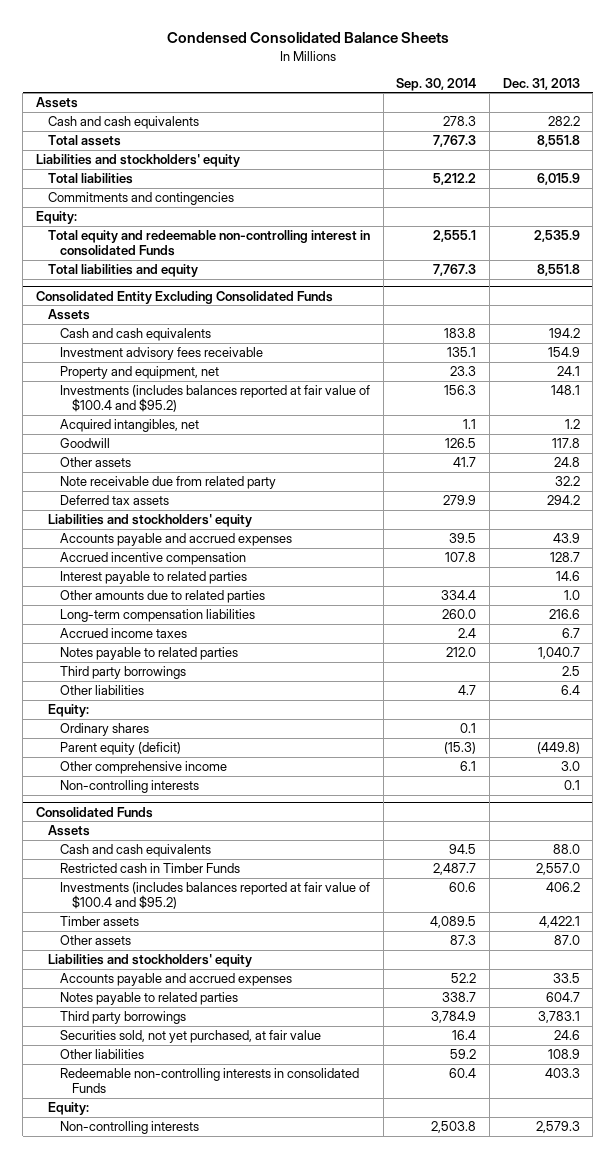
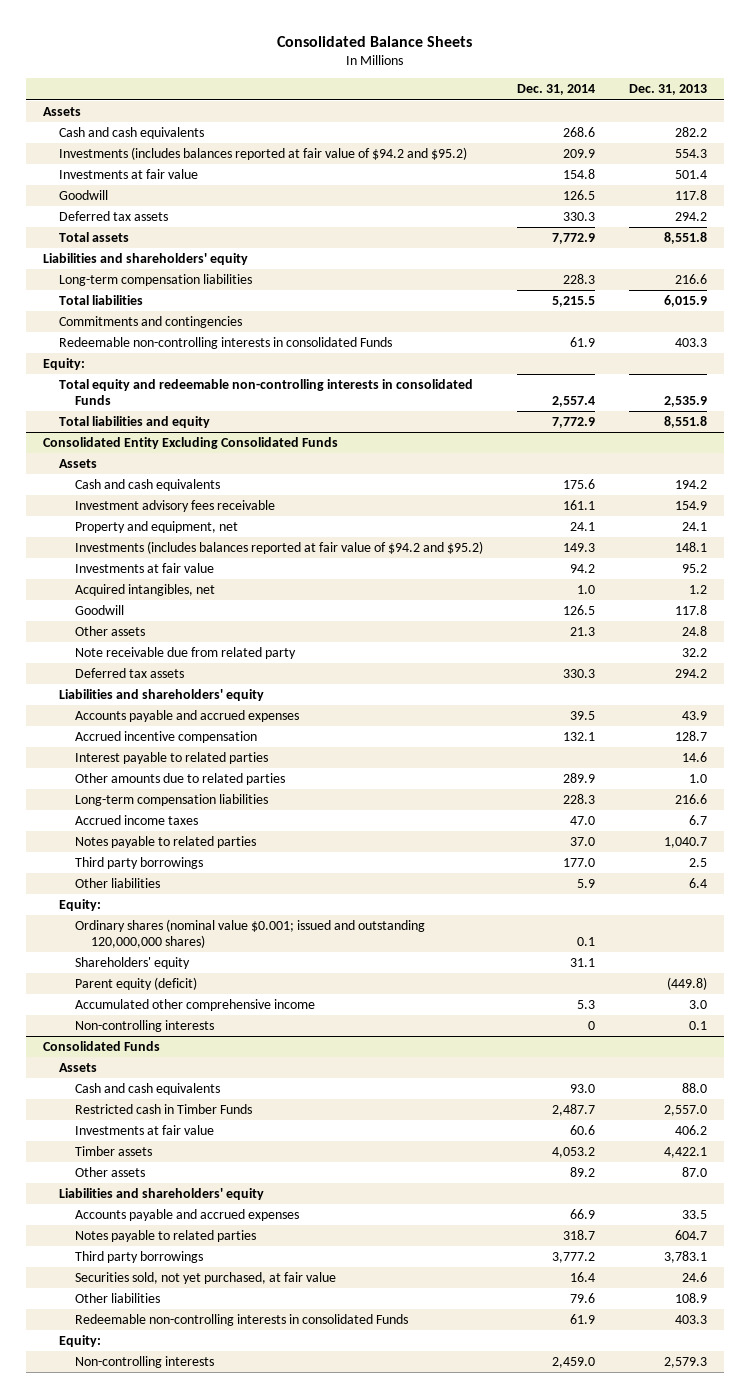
- Condensed Consolidated Balance Sheets
+ Consolidated Balance Sheets
- | Sep. 30, 2014 | Dec. 31, 2013
+ | Dec. 31, 2014 | Dec. 31, 2013
+ Investments (includes balances reported at fair value of $94.2 and $95.2) | 209.9 | 554.3
+ Investments at fair value | 154.8 | 501.4
+ Goodwill | 126.5 | 117.8
+ Deferred tax assets | 330.3 | 294.2
- Liabilities and stockholders' equity
+ Liabilities and shareholders' equity
+ Long-term compensation liabilities | 228.3 | 216.6
+ Redeemable non-controlling interests in consolidated Funds | 61.9 | 403.3
- Total equity and redeemable non-controlling interest in consolidated Funds | 2,555.1 | 2,535.9
+ Total equity and redeemable non-controlling interests in consolidated Funds | 2,557.4 | 2,535.9
@ Consolidated Entity Excluding Consolidated Funds
- Investments (includes balances reported at fair value of $100.4 and $95.2) | 156.3 | 148.1
+ Investments (includes balances reported at fair value of $94.2 and $95.2) | 149.3 | 148.1
+ Investments at fair value | 94.2 | 95.2
- Liabilities and stockholders' equity
+ Liabilities and shareholders' equity
- Ordinary shares | 0.1 |
+ Ordinary shares (nominal value $0.001; issued and outstanding 120,000,000 shares) | 0.1 |
+ Shareholders' equity | 31.1 |
- Other comprehensive income | 6.1 | 3.0
+ Accumulated other comprehensive income | 5.3 | 3.0
@ Consolidated Funds
- Investments (includes balances reported at fair value of $100.4 and $95.2) | 60.6 | 406.2
+ Investments at fair value | 60.6 | 406.2
- Liabilities and stockholders' equity
+ Liabilities and shareholders' equity

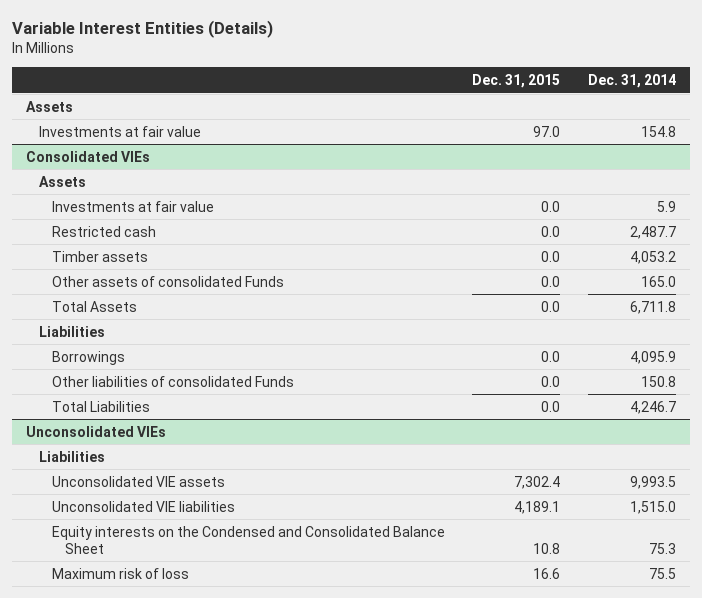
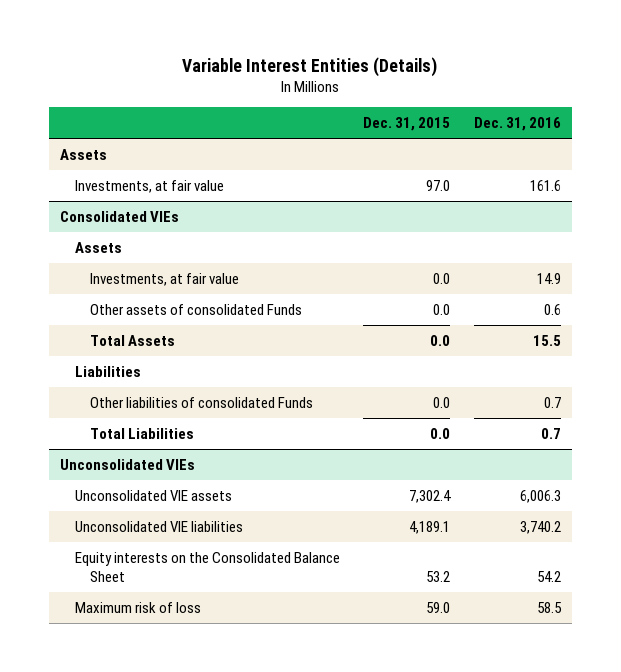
- | Dec. 31, 2015 | Dec. 31, 2014
+ | Dec. 31, 2015 | Dec. 31, 2016
- Investments at fair value | 97.0 | 154.8
+ Investments, at fair value | 97.0 | 161.6
@ Consolidated VIEs
- Investments at fair value | 0.0 | 5.9
- Restricted cash | 0.0 | 2,487.7
- Timber assets | 0.0 | 4,053.2
+ Investments, at fair value | 0.0 | 14.9
- Borrowings | 0.0 | 4,095.9
@ Unconsolidated VIEs
- Liabilities
- Equity interests on the Condensed and Consolidated Balance Sheet | 10.8 | 75.3
- Maximum risk of loss | 16.6 | 75.5
+ Equity interests on the Consolidated Balance Sheet | 53.2 | 54.2
+ Maximum risk of loss | 59.0 | 58.5

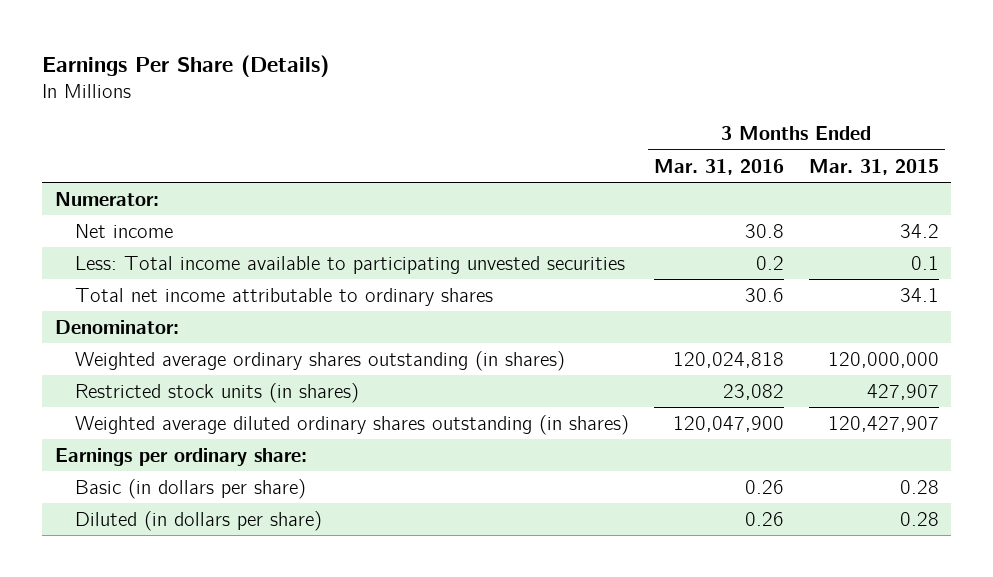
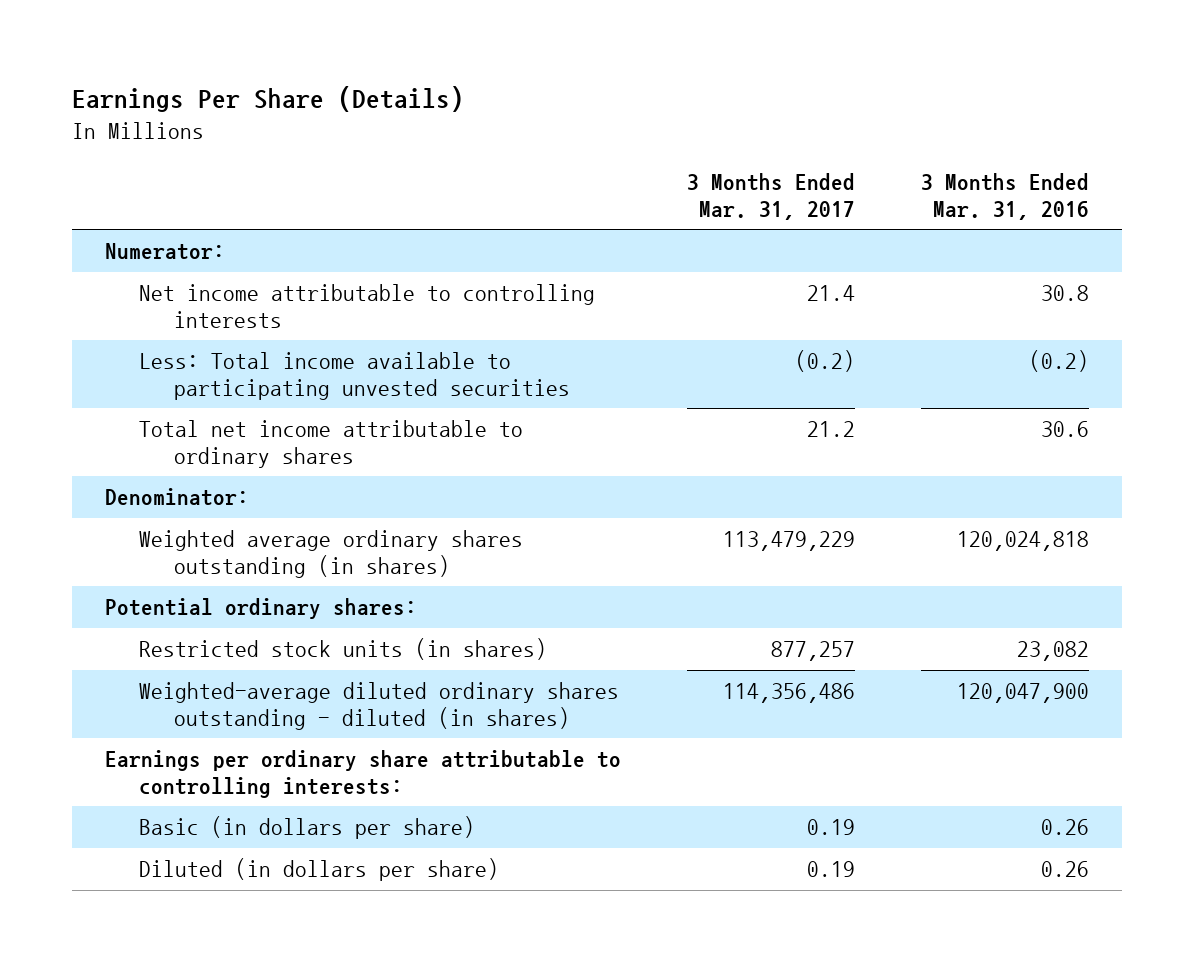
- | 3 Months Ended Mar. 31, 2016 | 3 Months Ended Mar. 31, 2015
+ | 3 Months Ended Mar. 31, 2017 | 3 Months Ended Mar. 31, 2016
- Net income | 30.8 | 34.2
- Less: Total income available to participating unvested securities | 0.2 | 0.1
+ Net income attributable to controlling interests | 21.4 | 30.8
+ Less: Total income available to participating unvested securities | (0.2) | (0.2)
+ Potential ordinary shares:
- Weighted average diluted ordinary shares outstanding (in shares) | 120,047,900 | 120,427,907
- Earnings per ordinary share:
+ Weighted-average diluted ordinary shares outstanding - diluted (in shares) | 114,356,486 | 120,047,900
+ Earnings per ordinary share attributable to controlling interests:

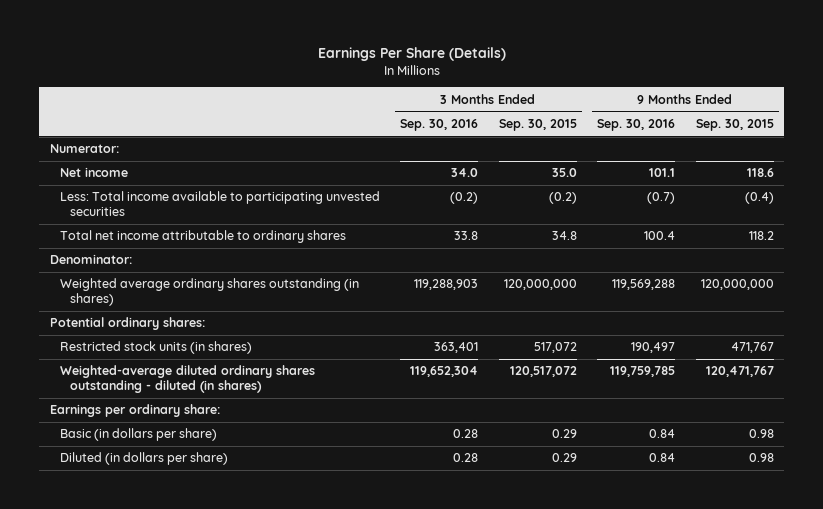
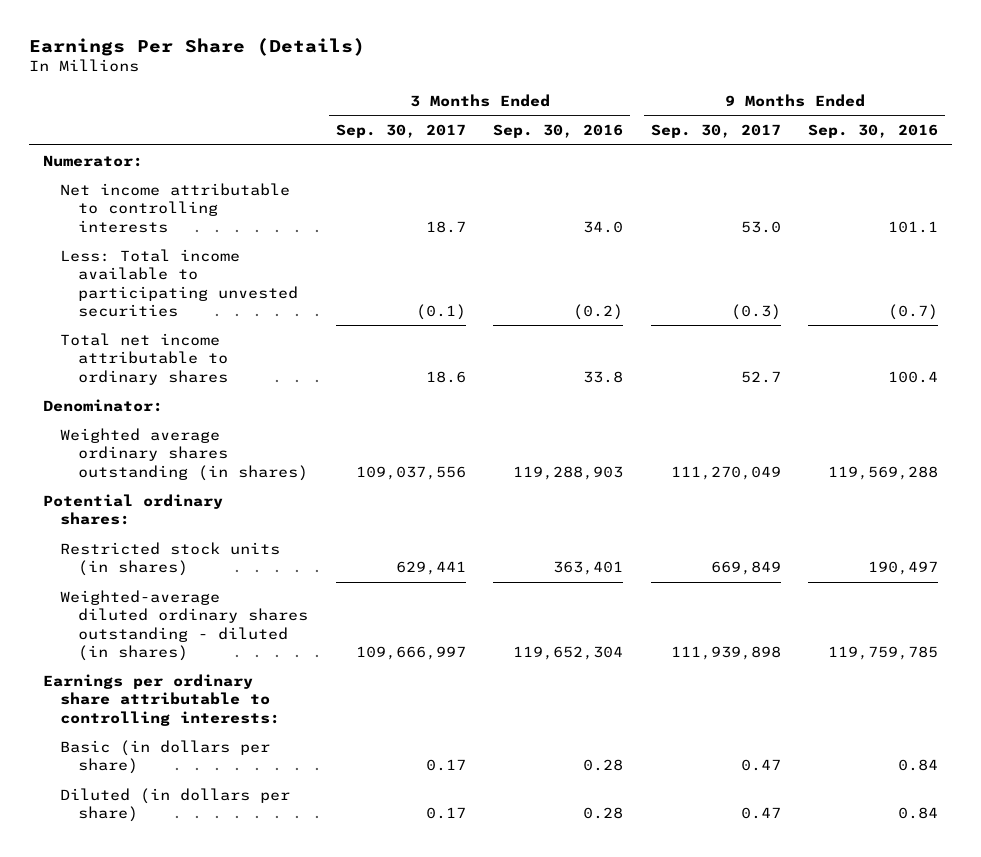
- | 3 Months Ended Sep. 30, 2016 | 3 Months Ended Sep. 30, 2015 | 9 Months Ended Sep. 30, 2016 | 9 Months Ended Sep. 30, 2015
+ | 3 Months Ended Sep. 30, 2017 | 3 Months Ended Sep. 30, 2016 | 9 Months Ended Sep. 30, 2017 | 9 Months Ended Sep. 30, 2016
- Net income | 34.0 | 35.0 | 101.1 | 118.6
+ Net income attributable to controlling interests | 18.7 | 34.0 | 53.0 | 101.1
- Earnings per ordinary share:
+ Earnings per ordinary share attributable to controlling interests:

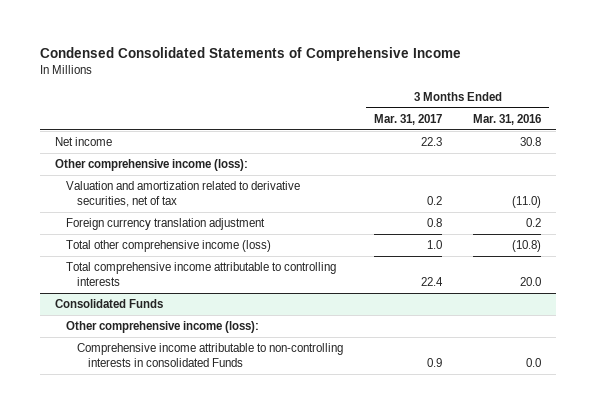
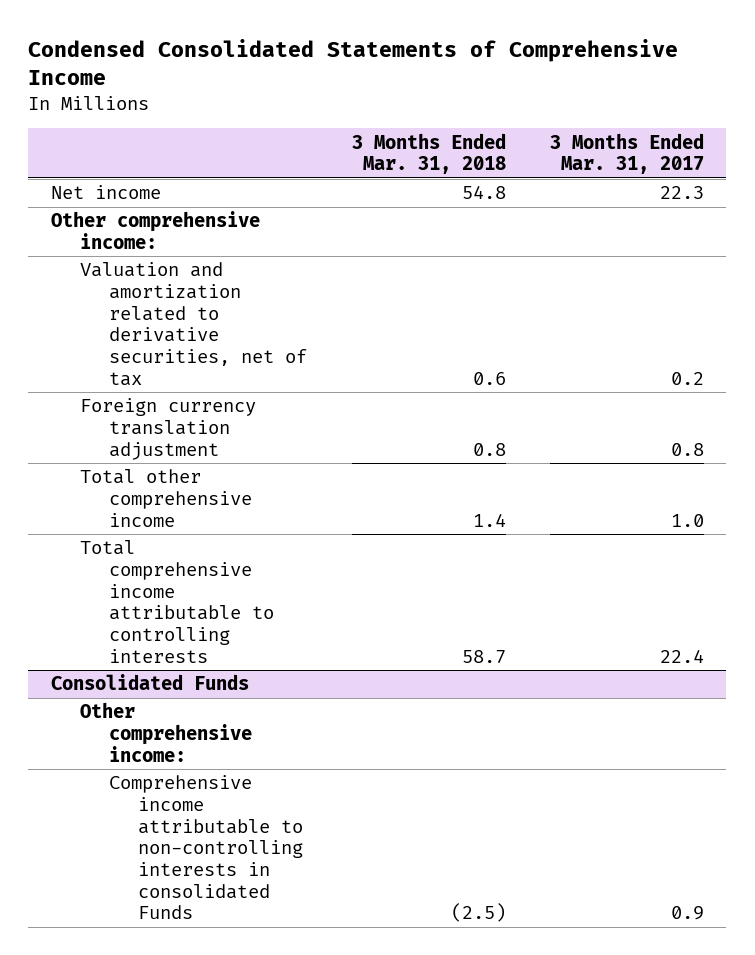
- | 3 Months Ended Mar. 31, 2017 | 3 Months Ended Mar. 31, 2016
+ | 3 Months Ended Mar. 31, 2018 | 3 Months Ended Mar. 31, 2017
- Other comprehensive income (loss):
+ Other comprehensive income:
- Total other comprehensive income (loss) | 1.0 | (10.8)
+ Total other comprehensive income | 1.4 | 1.0
@ Consolidated Funds
- Other comprehensive income (loss):
+ Other comprehensive income:

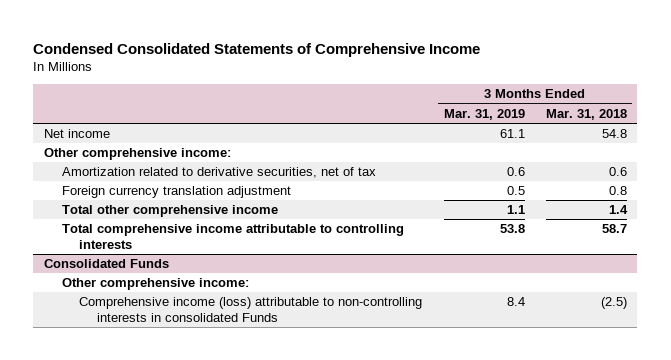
- | 3 Months Ended Mar. 31, 2018 | 3 Months Ended Mar. 31, 2017
+ | 3 Months Ended Mar. 31, 2019 | 3 Months Ended Mar. 31, 2018
- Valuation and amortization related to derivative securities, net of tax | 0.6 | 0.2
+ Amortization related to derivative securities, net of tax | 0.6 | 0.6
@ Consolidated Funds
- Comprehensive income attributable to non-controlling interests in consolidated Funds | (2.5) | 0.9
+ Comprehensive income (loss) attributable to non-controlling interests in consolidated Funds | 8.4 | (2.5)

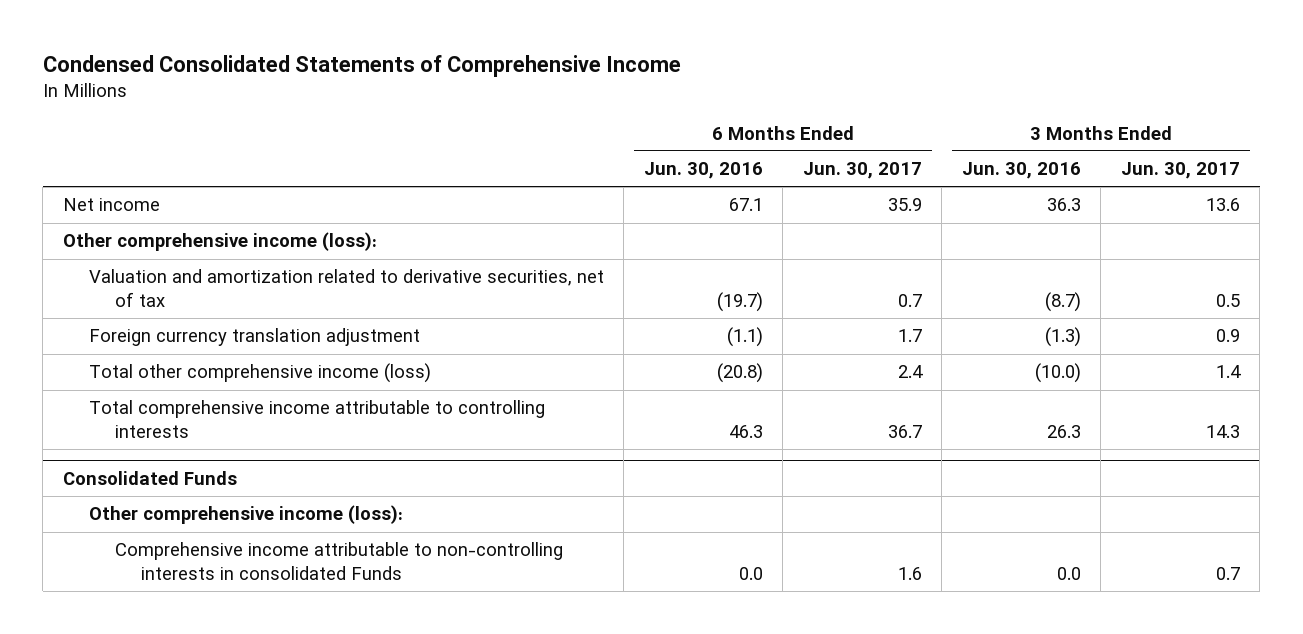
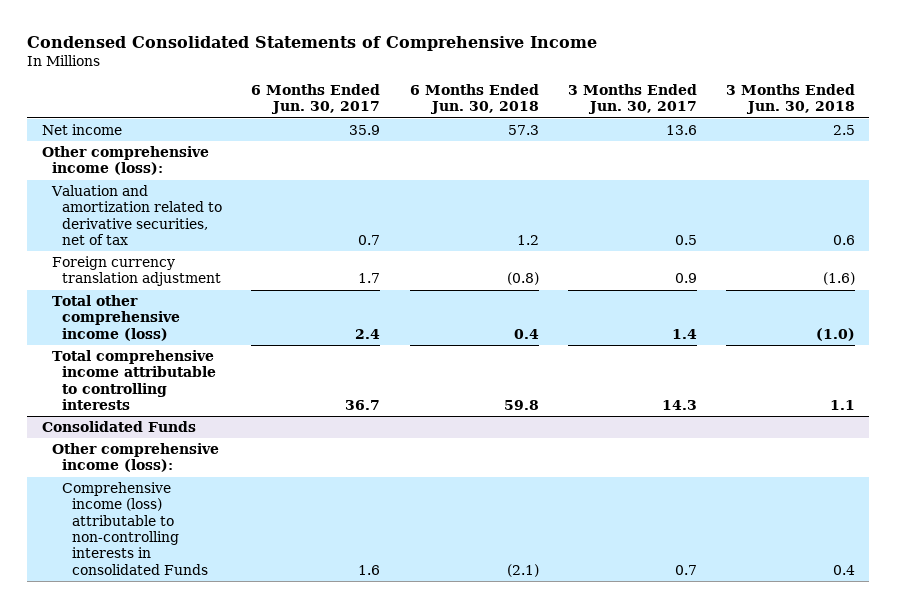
- | 6 Months Ended Jun. 30, 2016 | 6 Months Ended Jun. 30, 2017 | 3 Months Ended Jun. 30, 2016 | 3 Months Ended Jun. 30, 2017
+ | 6 Months Ended Jun. 30, 2017 | 6 Months Ended Jun. 30, 2018 | 3 Months Ended Jun. 30, 2017 | 3 Months Ended Jun. 30, 2018
@ Consolidated Funds
- Comprehensive income attributable to non-controlling interests in consolidated Funds | 0.0 | 1.6 | 0.0 | 0.7
+ Comprehensive income (loss) attributable to non-controlling interests in consolidated Funds | 1.6 | (2.1) | 0.7 | 0.4

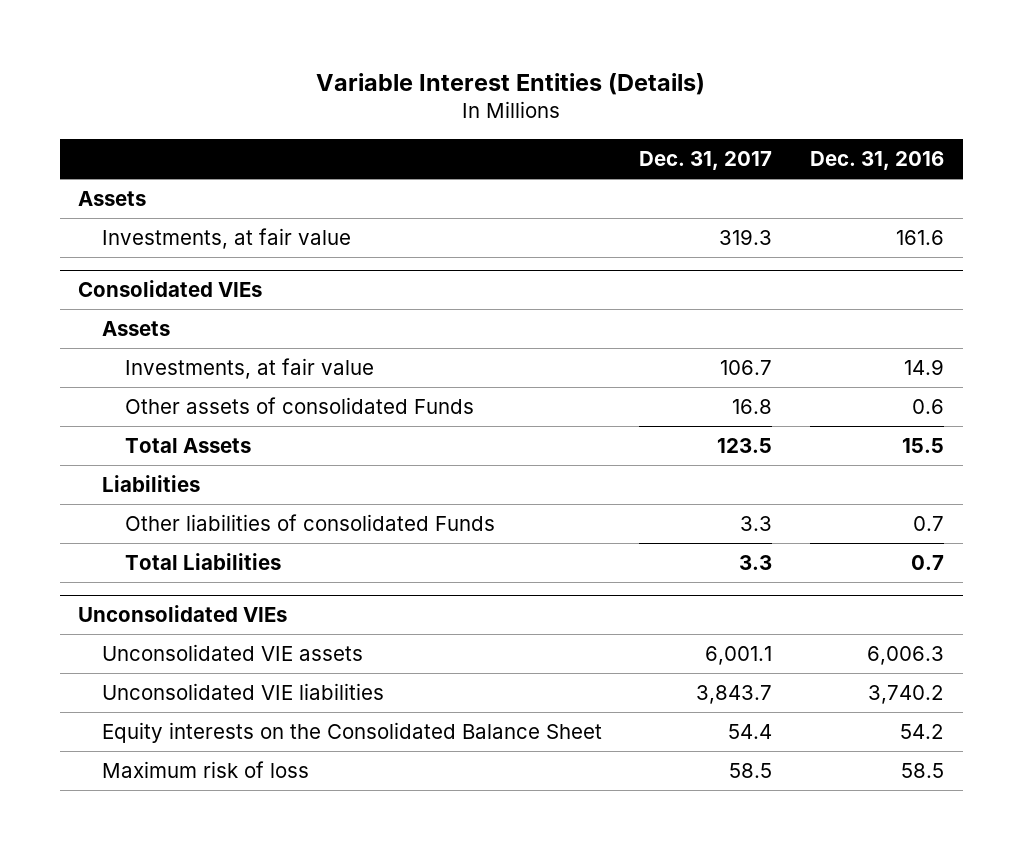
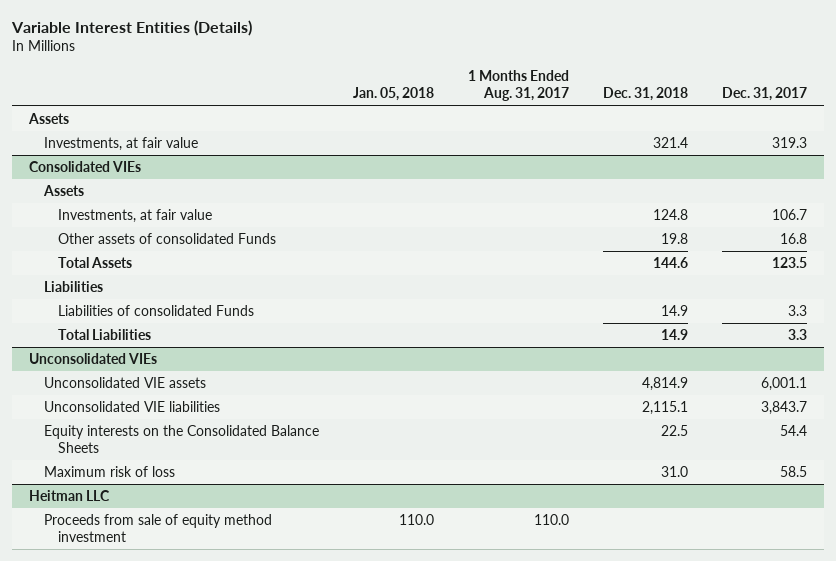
- | Dec. 31, 2017 | Dec. 31, 2016
+ | Jan. 05, 2018 | 1 Months Ended Aug. 31, 2017 | Dec. 31, 2018 | Dec. 31, 2017
@ Consolidated VIEs
- Other liabilities of consolidated Funds | 3.3 | 0.7
+ Liabilities of consolidated Funds | | | 14.9 | 3.3
@ Unconsolidated VIEs
- Equity interests on the Consolidated Balance Sheet | 54.4 | 54.2
+ Equity interests on the Consolidated Balance Sheets | | | 22.5 | 54.4
+ Heitman LLC
+ Proceeds from sale of equity method investment | 110.0 | 110.0 | |

